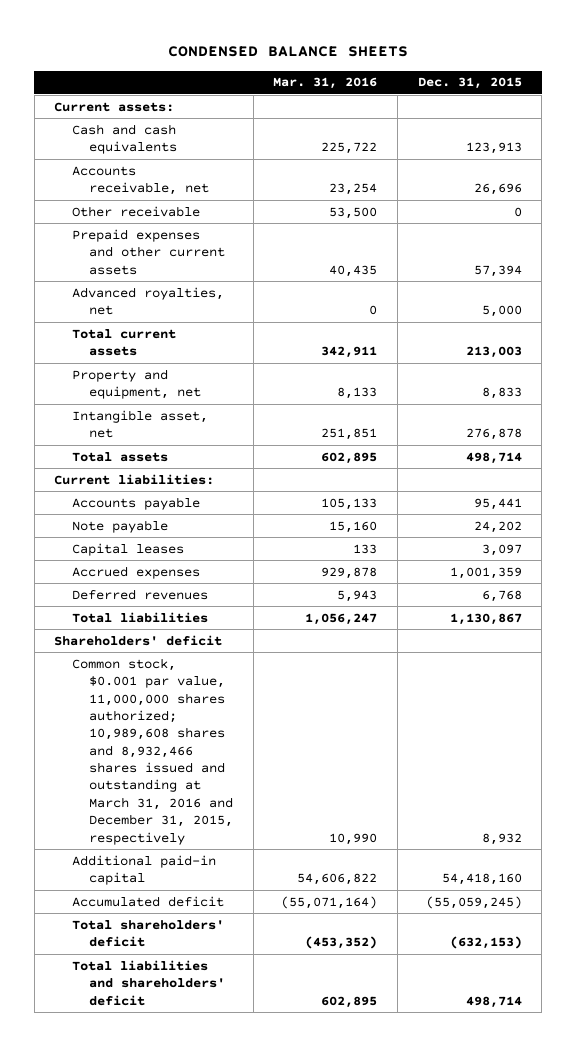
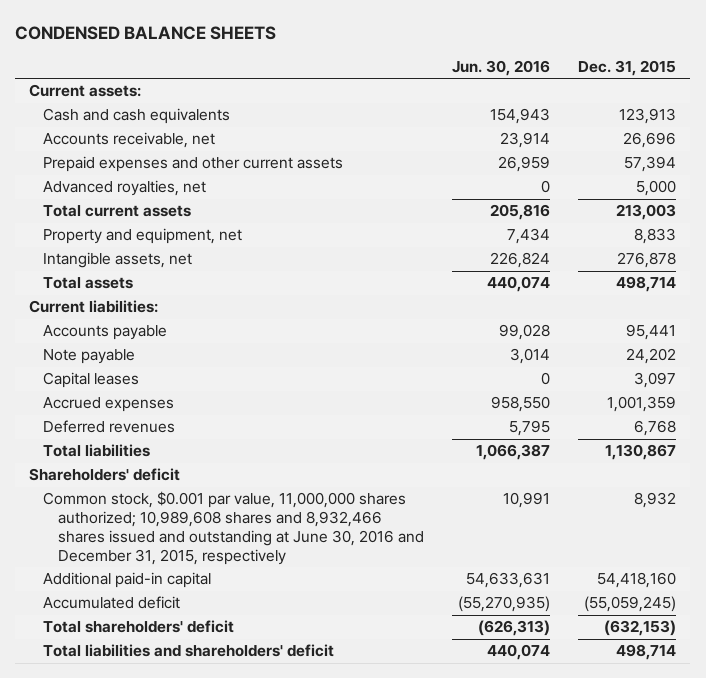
- | Mar. 31, 2016 | Dec. 31, 2015
+ | Jun. 30, 2016 | Dec. 31, 2015
- Other receivable | 53,500 | 0
- Intangible asset, net | 251,851 | 276,878
+ Intangible assets, net | 226,824 | 276,878
- Common stock, $0.001 par value, 11,000,000 shares authorized; 10,989,608 shares and 8,932,466 shares issued and outstanding at March 31, 2016 and December 31, 2015, respectively | 10,990 | 8,932
+ Common stock, $0.001 par value, 11,000,000 shares authorized; 10,989,608 shares and 8,932,466 shares issued and outstanding at June 30, 2016 and December 31, 2015, respectively | 10,991 | 8,932

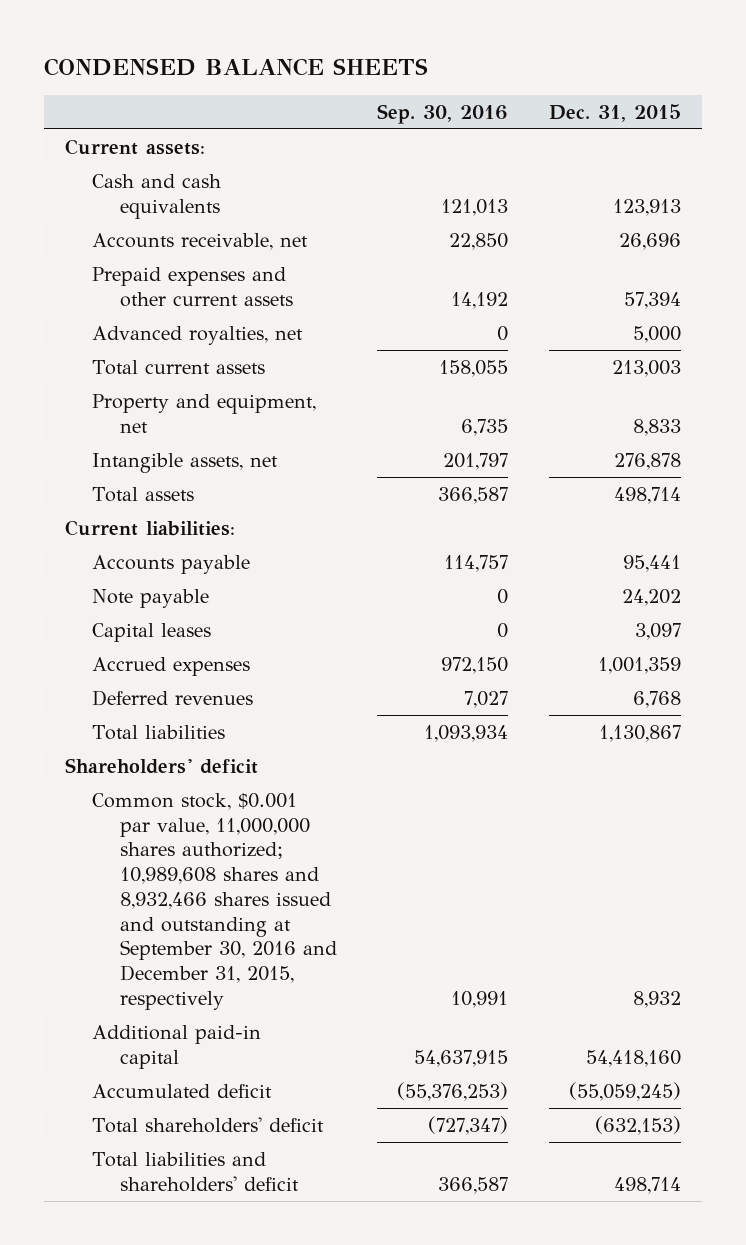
- | Jun. 30, 2016 | Dec. 31, 2015
+ | Sep. 30, 2016 | Dec. 31, 2015
- Common stock, $0.001 par value, 11,000,000 shares authorized; 10,989,608 shares and 8,932,466 shares issued and outstanding at June 30, 2016 and December 31, 2015, respectively | 10,991 | 8,932
+ Common stock, $0.001 par value, 11,000,000 shares authorized; 10,989,608 shares and 8,932,466 shares issued and outstanding at September 30, 2016 and December 31, 2015, respectively | 10,991 | 8,932

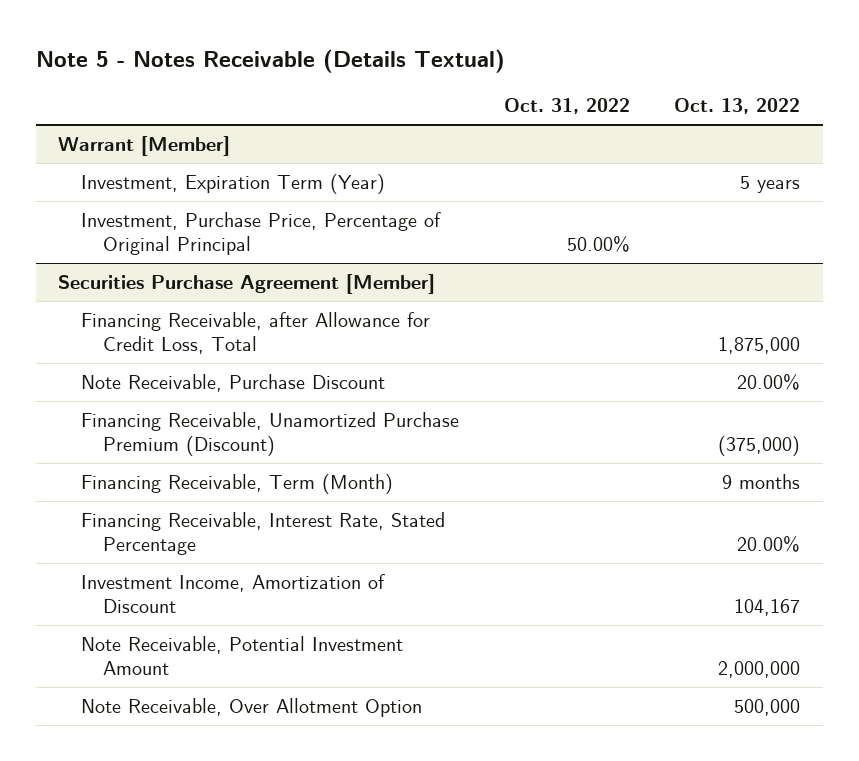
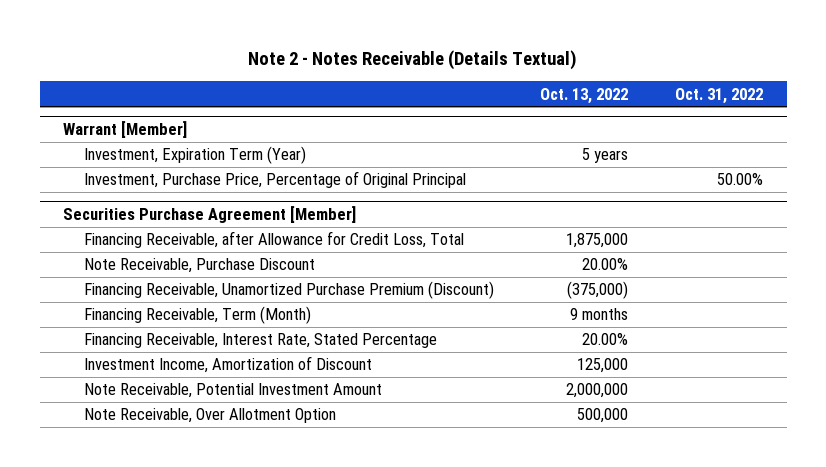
- Note 5 - Notes Receivable (Details Textual)
+ Note 2 - Notes Receivable (Details Textual)
- | Oct. 31, 2022 | Oct. 13, 2022
+ | Oct. 13, 2022 | Oct. 31, 2022
@ Securities Purchase Agreement [Member]
- Investment Income, Amortization of Discount | | 104,167
+ Investment Income, Amortization of Discount | 125,000 |

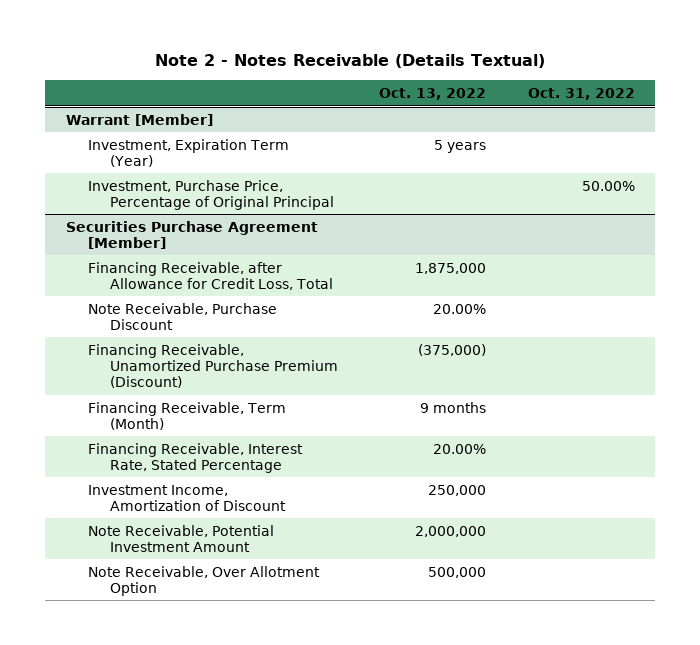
@ Securities Purchase Agreement [Member]
- Investment Income, Amortization of Discount | 125,000 |
+ Investment Income, Amortization of Discount | 250,000 |

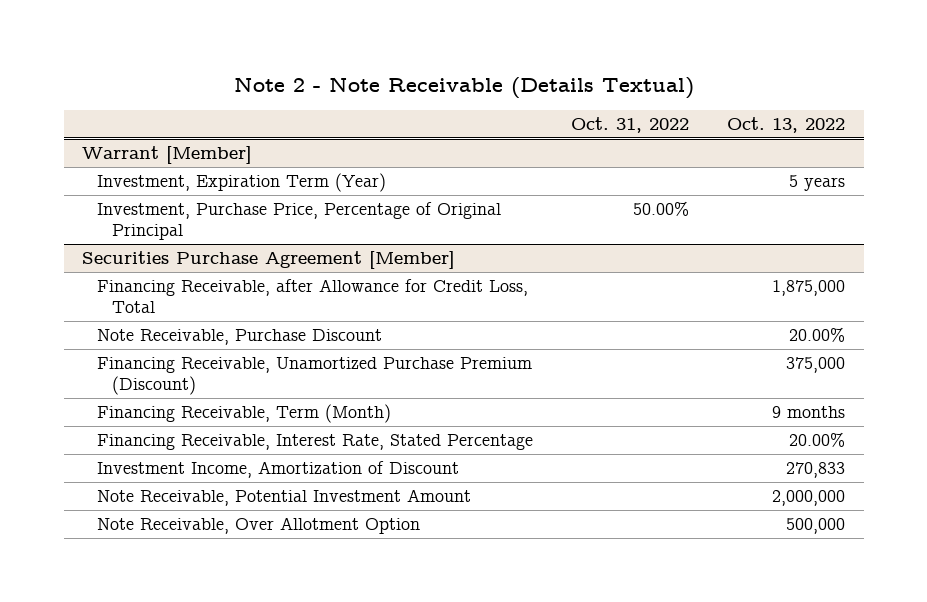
- Note 2 - Notes Receivable (Details Textual)
+ Note 2 - Note Receivable (Details Textual)
- | Oct. 13, 2022 | Oct. 31, 2022
+ | Oct. 31, 2022 | Oct. 13, 2022
@ Securities Purchase Agreement [Member]
- Financing Receivable, Unamortized Purchase Premium (Discount) | (375,000) |
+ Financing Receivable, Unamortized Purchase Premium (Discount) | | 375,000
- Investment Income, Amortization of Discount | 250,000 |
+ Investment Income, Amortization of Discount | | 270,833

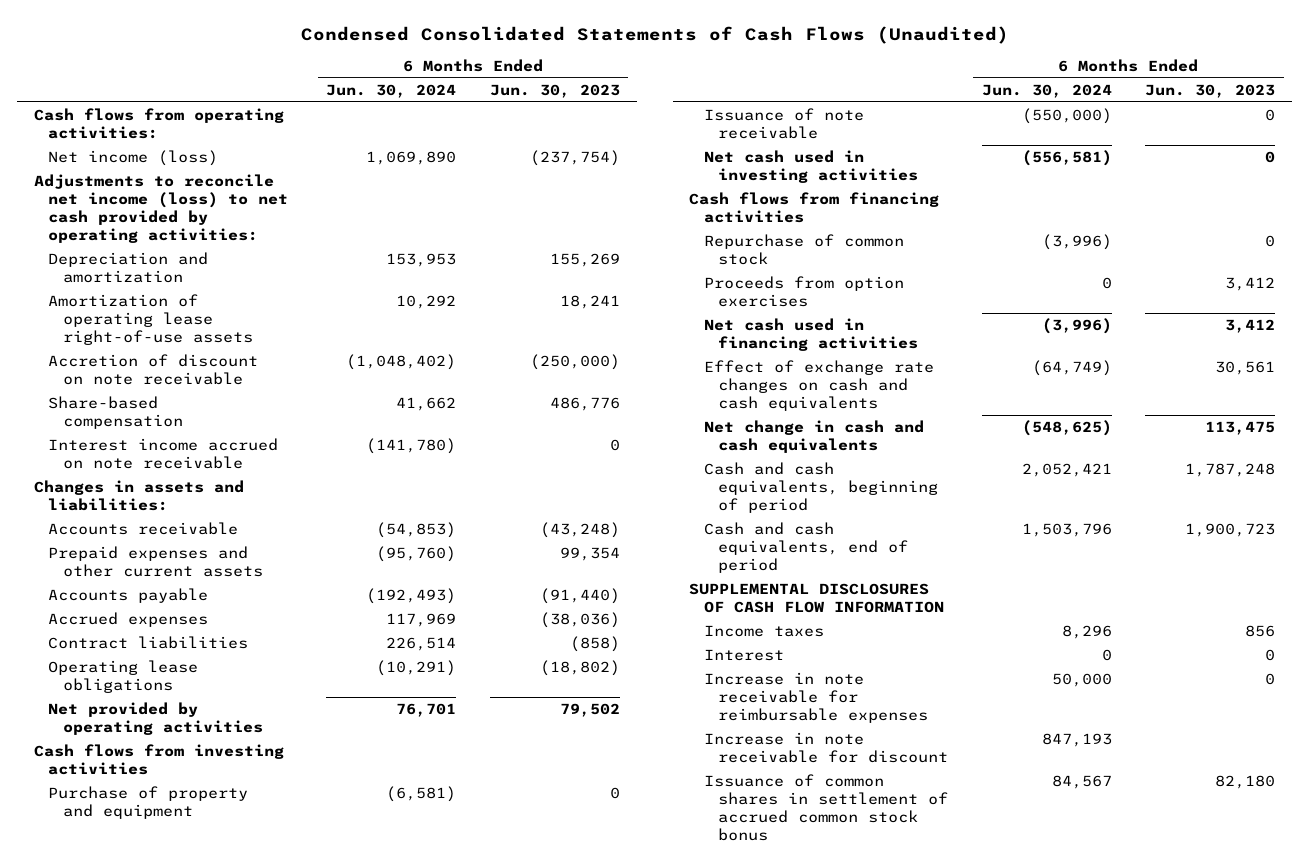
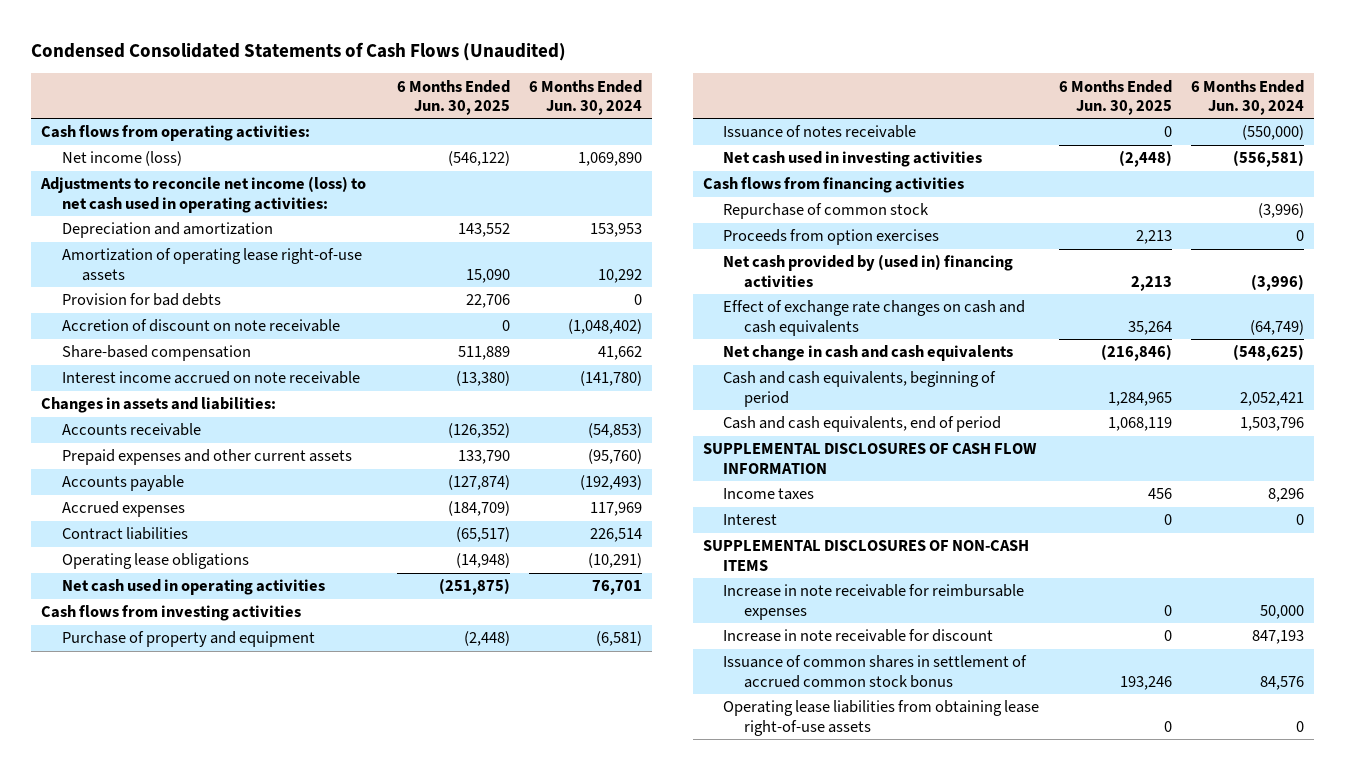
- | 6 Months Ended Jun. 30, 2024 | 6 Months Ended Jun. 30, 2023
+ | 6 Months Ended Jun. 30, 2025 | 6 Months Ended Jun. 30, 2024
- Adjustments to reconcile net income (loss) to net cash provided by operating activities:
+ Adjustments to reconcile net income (loss) to net cash used in operating activities:
+ Provision for bad debts | 22,706 | 0
- Net provided by operating activities | 76,701 | 79,502
+ Net cash used in operating activities | (251,875) | 76,701
- Issuance of note receivable | (550,000) | 0
+ Issuance of notes receivable | 0 | (550,000)
- Net cash used in financing activities | (3,996) | 3,412
+ Net cash provided by (used in) financing activities | 2,213 | (3,996)
+ SUPPLEMENTAL DISCLOSURES OF NON-CASH ITEMS
- Issuance of common shares in settlement of accrued common stock bonus | 84,567 | 82,180
+ Issuance of common shares in settlement of accrued common stock bonus | 193,246 | 84,576
+ Operating lease liabilities from obtaining lease right-of-use assets | 0 | 0

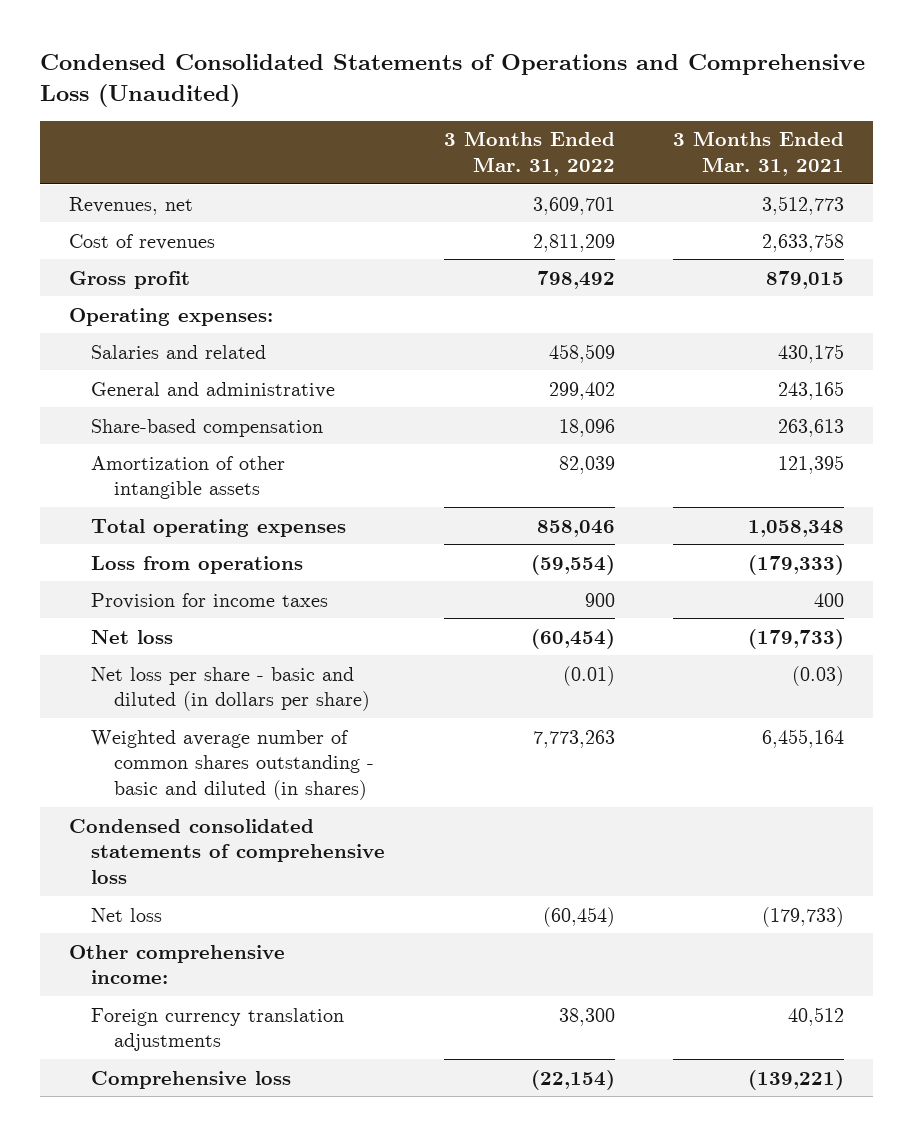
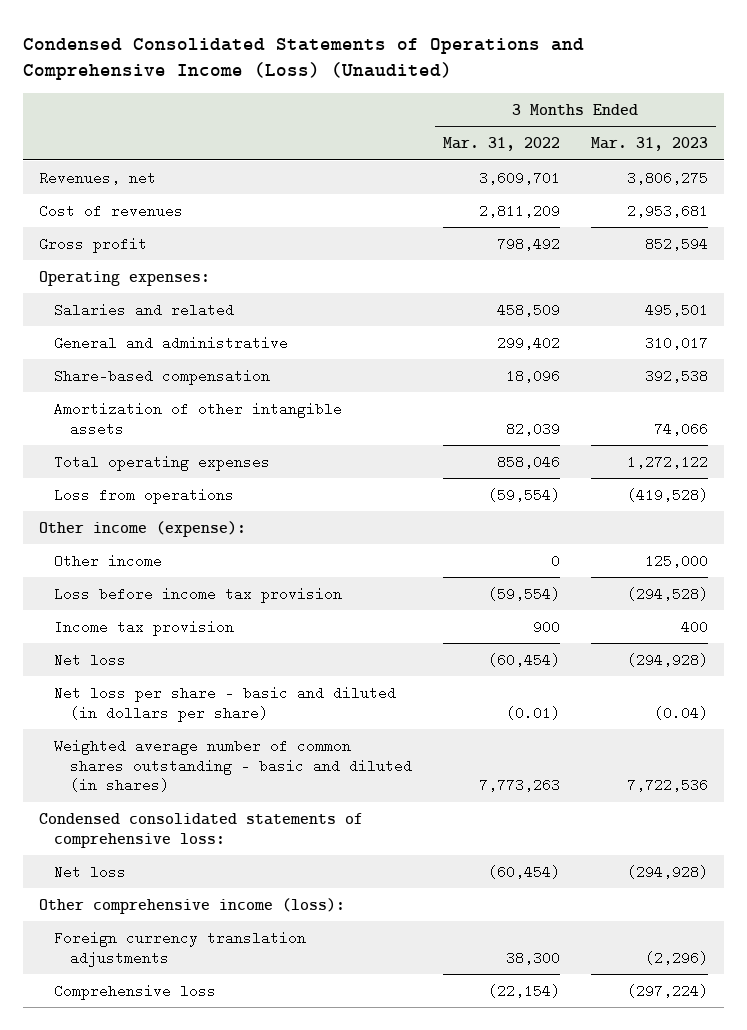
- Condensed Consolidated Statements of Operations and Comprehensive Loss (Unaudited)
+ Condensed Consolidated Statements of Operations and Comprehensive Income (Loss) (Unaudited)
- | 3 Months Ended Mar. 31, 2022 | 3 Months Ended Mar. 31, 2021
+ | 3 Months Ended Mar. 31, 2022 | 3 Months Ended Mar. 31, 2023
- Provision for income taxes | 900 | 400
+ Other income (expense):
+ Other income | 0 | 125,000
+ Loss before income tax provision | (59,554) | (294,528)
+ Income tax provision | 900 | 400
- Condensed consolidated statements of comprehensive loss
+ Condensed consolidated statements of comprehensive loss:
- Other comprehensive income:
+ Other comprehensive income (loss):

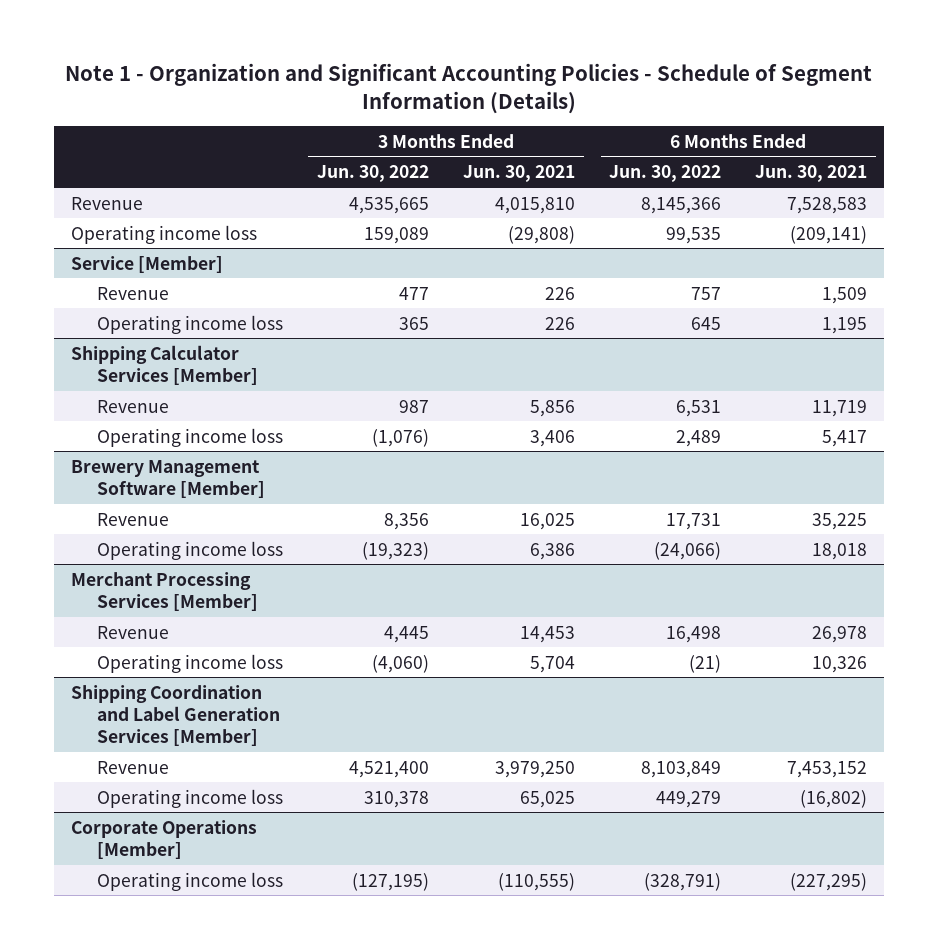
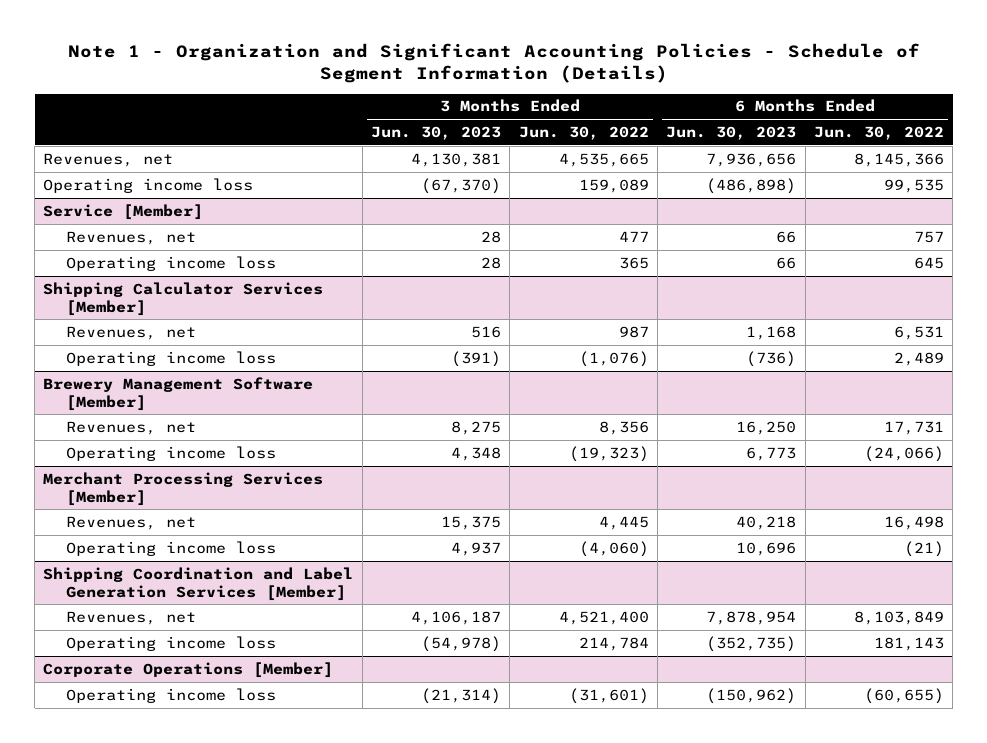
- | 3 Months Ended Jun. 30, 2022 | 3 Months Ended Jun. 30, 2021 | 6 Months Ended Jun. 30, 2022 | 6 Months Ended Jun. 30, 2021
+ | 3 Months Ended Jun. 30, 2023 | 3 Months Ended Jun. 30, 2022 | 6 Months Ended Jun. 30, 2023 | 6 Months Ended Jun. 30, 2022
- Revenue | 4,535,665 | 4,015,810 | 8,145,366 | 7,528,583
+ Revenues, net | 4,130,381 | 4,535,665 | 7,936,656 | 8,145,366
@ Service [Member]
- Revenue | 477 | 226 | 757 | 1,509
+ Revenues, net | 28 | 477 | 66 | 757
@ Shipping Calculator Services [Member]
- Revenue | 987 | 5,856 | 6,531 | 11,719
+ Revenues, net | 516 | 987 | 1,168 | 6,531
@ Brewery Management Software [Member]
- Revenue | 8,356 | 16,025 | 17,731 | 35,225
+ Revenues, net | 8,275 | 8,356 | 16,250 | 17,731
@ Merchant Processing Services [Member]
- Revenue | 4,445 | 14,453 | 16,498 | 26,978
+ Revenues, net | 15,375 | 4,445 | 40,218 | 16,498
@ Shipping Coordination and Label Generation Services [Member]
- Revenue | 4,521,400 | 3,979,250 | 8,103,849 | 7,453,152
- Operating income loss | 310,378 | 65,025 | 449,279 | (16,802)
+ Revenues, net | 4,106,187 | 4,521,400 | 7,878,954 | 8,103,849
+ Operating income loss | (54,978) | 214,784 | (352,735) | 181,143
@ Corporate Operations [Member]
- Operating income loss | (127,195) | (110,555) | (328,791) | (227,295)
+ Operating income loss | (21,314) | (31,601) | (150,962) | (60,655)

